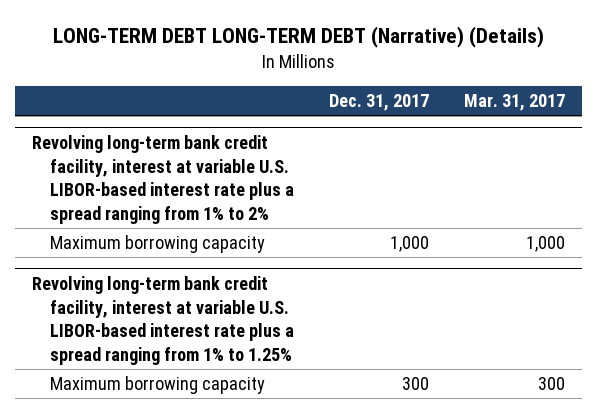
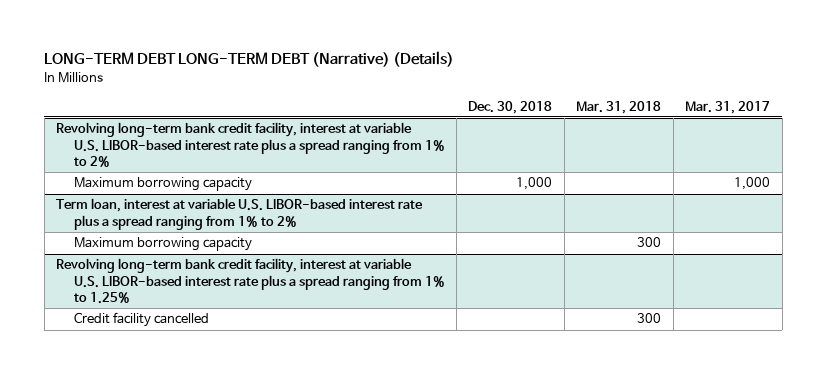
- | Dec. 31, 2017 | Mar. 31, 2017
+ | Dec. 30, 2018 | Mar. 31, 2018 | Mar. 31, 2017
+ Term loan, interest at variable U.S. LIBOR-based interest rate plus a spread ranging from 1% to 2%
+ Maximum borrowing capacity | | 300 |
@ Revolving long-term bank credit facility, interest at variable U.S. LIBOR-based interest rate plus a spread ranging from 1% to 1.25%
- Maximum borrowing capacity | 300 | 300
+ Credit facility cancelled | | 300 |

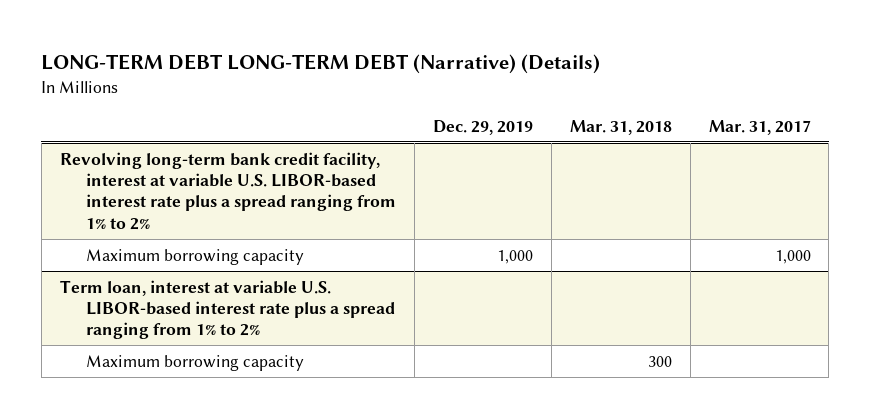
- | Dec. 30, 2018 | Mar. 31, 2018 | Mar. 31, 2017
+ | Dec. 29, 2019 | Mar. 31, 2018 | Mar. 31, 2017
- Revolving long-term bank credit facility, interest at variable U.S. LIBOR-based interest rate plus a spread ranging from 1% to 1.25%
- Credit facility cancelled | | 300 |

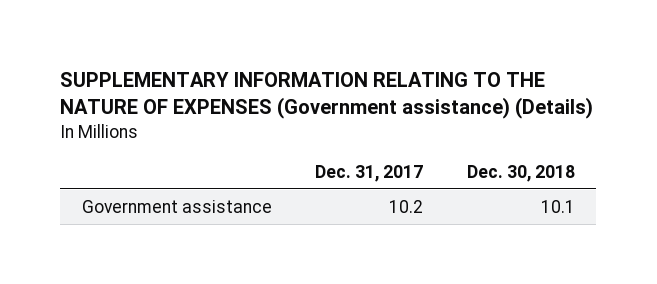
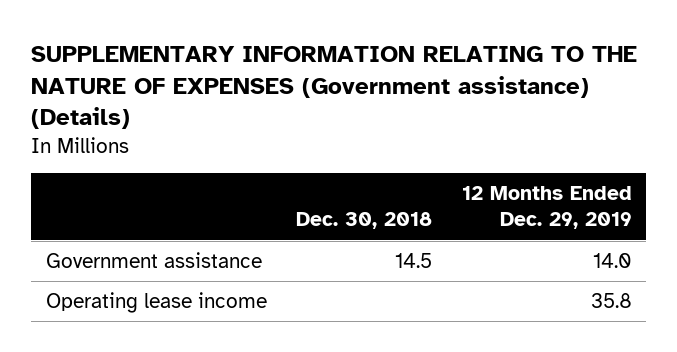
- | Dec. 31, 2017 | Dec. 30, 2018
+ | Dec. 30, 2018 | 12 Months Ended Dec. 29, 2019
- Government assistance | 10.2 | 10.1
+ Government assistance | 14.5 | 14.0
+ Operating lease income | | 35.8

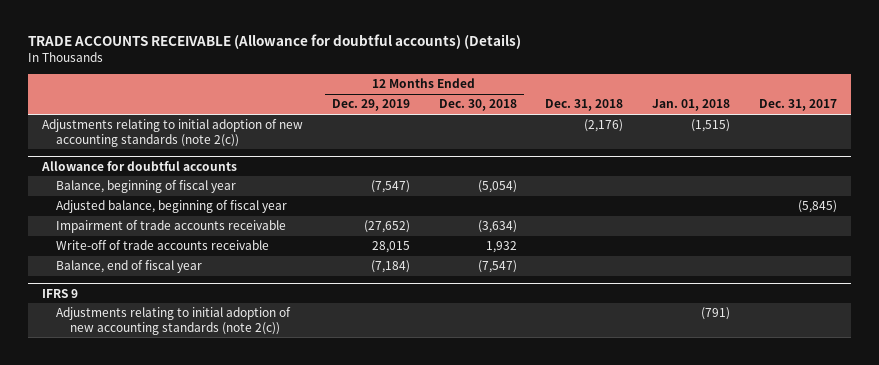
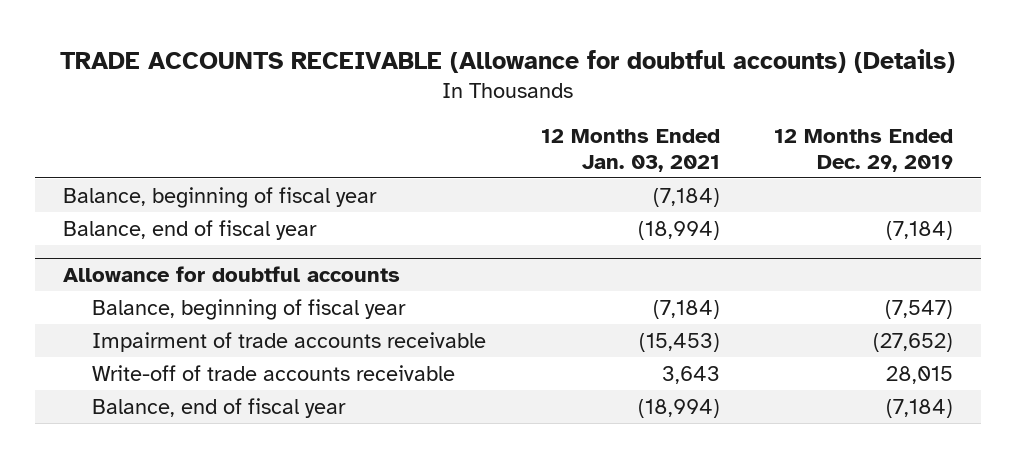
- | 12 Months Ended Dec. 29, 2019 | 12 Months Ended Dec. 30, 2018 | Dec. 31, 2018 | Jan. 01, 2018 | Dec. 31, 2017
+ | 12 Months Ended Jan. 03, 2021 | 12 Months Ended Dec. 29, 2019
- Adjustments relating to initial adoption of new accounting standards (note 2(c)) | | | (2,176) | (1,515) |
+ Balance, beginning of fiscal year | (7,184) |
+ Balance, end of fiscal year | (18,994) | (7,184)
@ Allowance for doubtful accounts
- Adjusted balance, beginning of fiscal year | | | | | (5,845)
- IFRS 9
- Adjustments relating to initial adoption of new accounting standards (note 2(c)) | | | | (791) |

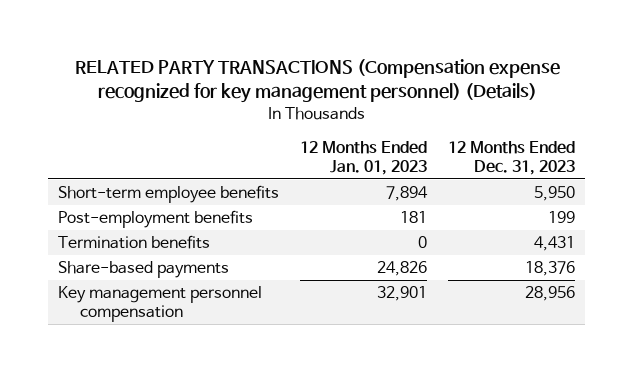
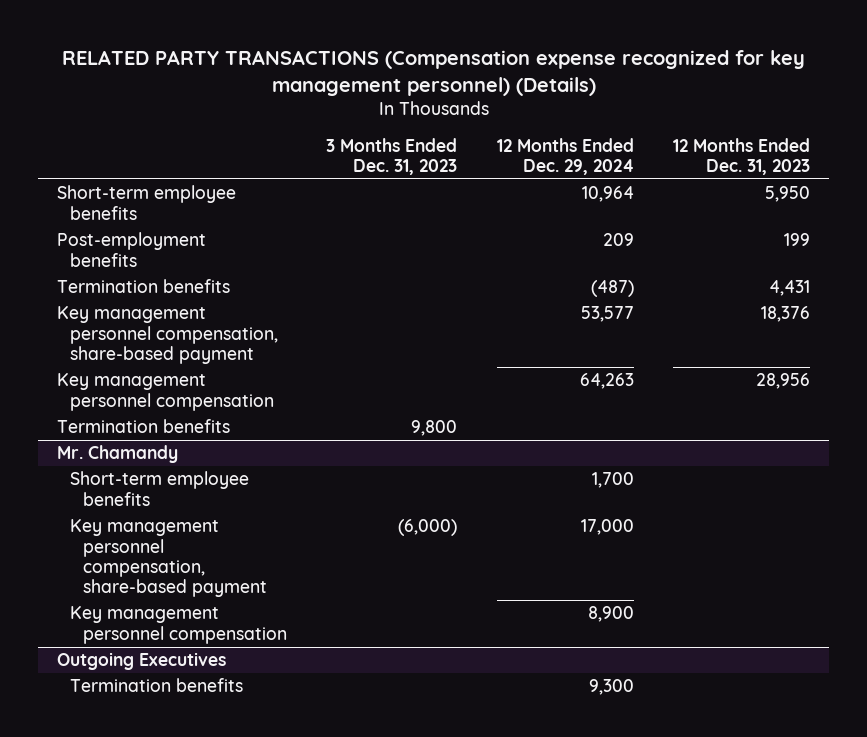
- | 12 Months Ended Jan. 01, 2023 | 12 Months Ended Dec. 31, 2023
+ | 3 Months Ended Dec. 31, 2023 | 12 Months Ended Dec. 29, 2024 | 12 Months Ended Dec. 31, 2023
- Share-based payments | 24,826 | 18,376
+ Key management personnel compensation, share-based payment | | 53,577 | 18,376
+ Termination benefits | 9,800 | |
+ Mr. Chamandy
+ Short-term employee benefits | | 1,700 |
+ Key management personnel compensation, share-based payment | (6,000) | 17,000 |
+ Key management personnel compensation | | 8,900 |
+ Outgoing Executives
+ Termination benefits | | 9,300 |

